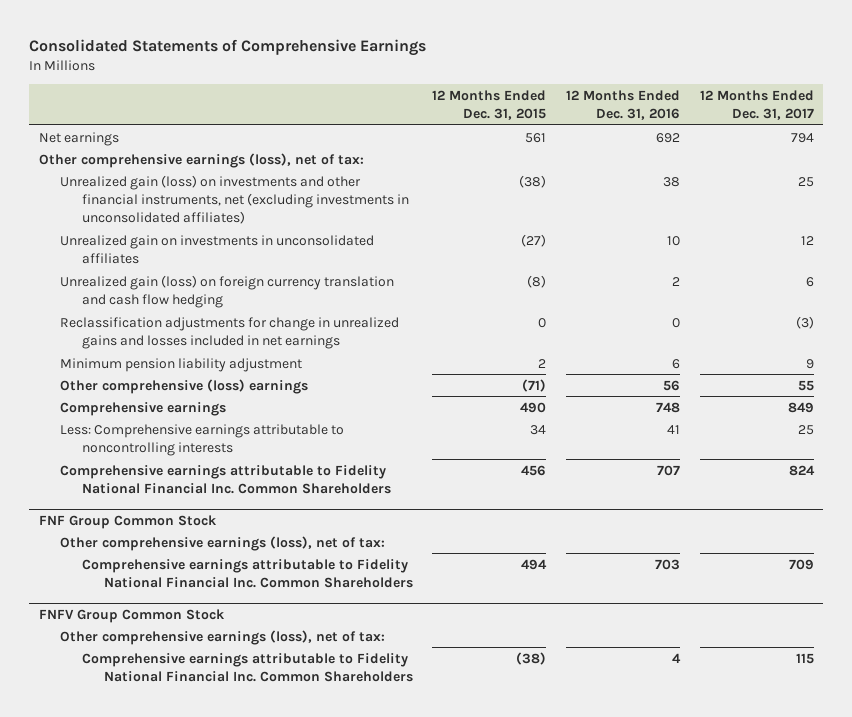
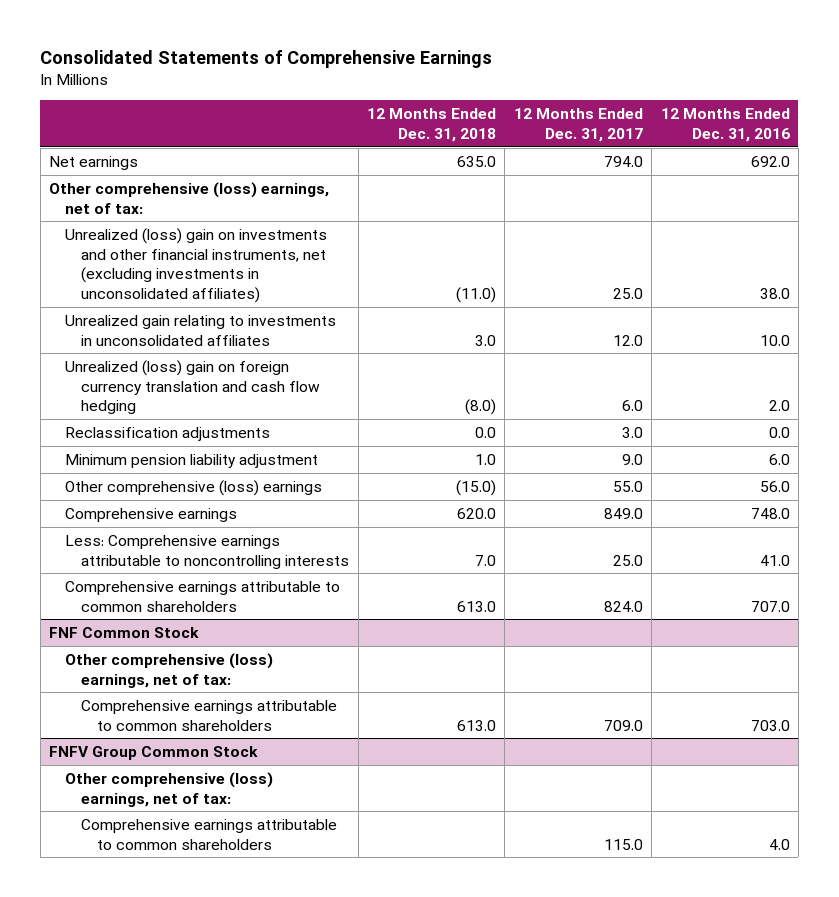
- | 12 Months Ended Dec. 31, 2015 | 12 Months Ended Dec. 31, 2016 | 12 Months Ended Dec. 31, 2017
+ | 12 Months Ended Dec. 31, 2018 | 12 Months Ended Dec. 31, 2017 | 12 Months Ended Dec. 31, 2016
- Net earnings | 561 | 692 | 794
- Other comprehensive earnings (loss), net of tax:
- Unrealized gain (loss) on investments and other financial instruments, net (excluding investments in unconsolidated affiliates) | (38) | 38 | 25
- Unrealized gain on investments in unconsolidated affiliates | (27) | 10 | 12
- Unrealized gain (loss) on foreign currency translation and cash flow hedging | (8) | 2 | 6
- Reclassification adjustments for change in unrealized gains and losses included in net earnings | 0 | 0 | (3)
- Minimum pension liability adjustment | 2 | 6 | 9
- Other comprehensive (loss) earnings | (71) | 56 | 55
- Comprehensive earnings | 490 | 748 | 849
- Less: Comprehensive earnings attributable to noncontrolling interests | 34 | 41 | 25
- Comprehensive earnings attributable to Fidelity National Financial Inc. Common Shareholders | 456 | 707 | 824
- FNF Group Common Stock
- Other comprehensive earnings (loss), net of tax:
- Comprehensive earnings attributable to Fidelity National Financial Inc. Common Shareholders | 494 | 703 | 709
+ Net earnings | 635.0 | 794.0 | 692.0
+ Other comprehensive (loss) earnings, net of tax:
+ Unrealized (loss) gain on investments and other financial instruments, net (excluding investments in unconsolidated affiliates) | (11.0) | 25.0 | 38.0
+ Unrealized gain relating to investments in unconsolidated affiliates | 3.0 | 12.0 | 10.0
+ Unrealized (loss) gain on foreign currency translation and cash flow hedging | (8.0) | 6.0 | 2.0
+ Reclassification adjustments | 0.0 | 3.0 | 0.0
+ Minimum pension liability adjustment | 1.0 | 9.0 | 6.0
+ Other comprehensive (loss) earnings | (15.0) | 55.0 | 56.0
+ Comprehensive earnings | 620.0 | 849.0 | 748.0
+ Less: Comprehensive earnings attributable to noncontrolling interests | 7.0 | 25.0 | 41.0
+ Comprehensive earnings attributable to common shareholders | 613.0 | 824.0 | 707.0
+ FNF Common Stock
+ Other comprehensive (loss) earnings, net of tax:
+ Comprehensive earnings attributable to common shareholders | 613.0 | 709.0 | 703.0
@ FNFV Group Common Stock
- Other comprehensive earnings (loss), net of tax:
- Comprehensive earnings attributable to Fidelity National Financial Inc. Common Shareholders | (38) | 4 | 115
+ Other comprehensive (loss) earnings, net of tax:
+ Comprehensive earnings attributable to common shareholders | | 115.0 | 4.0

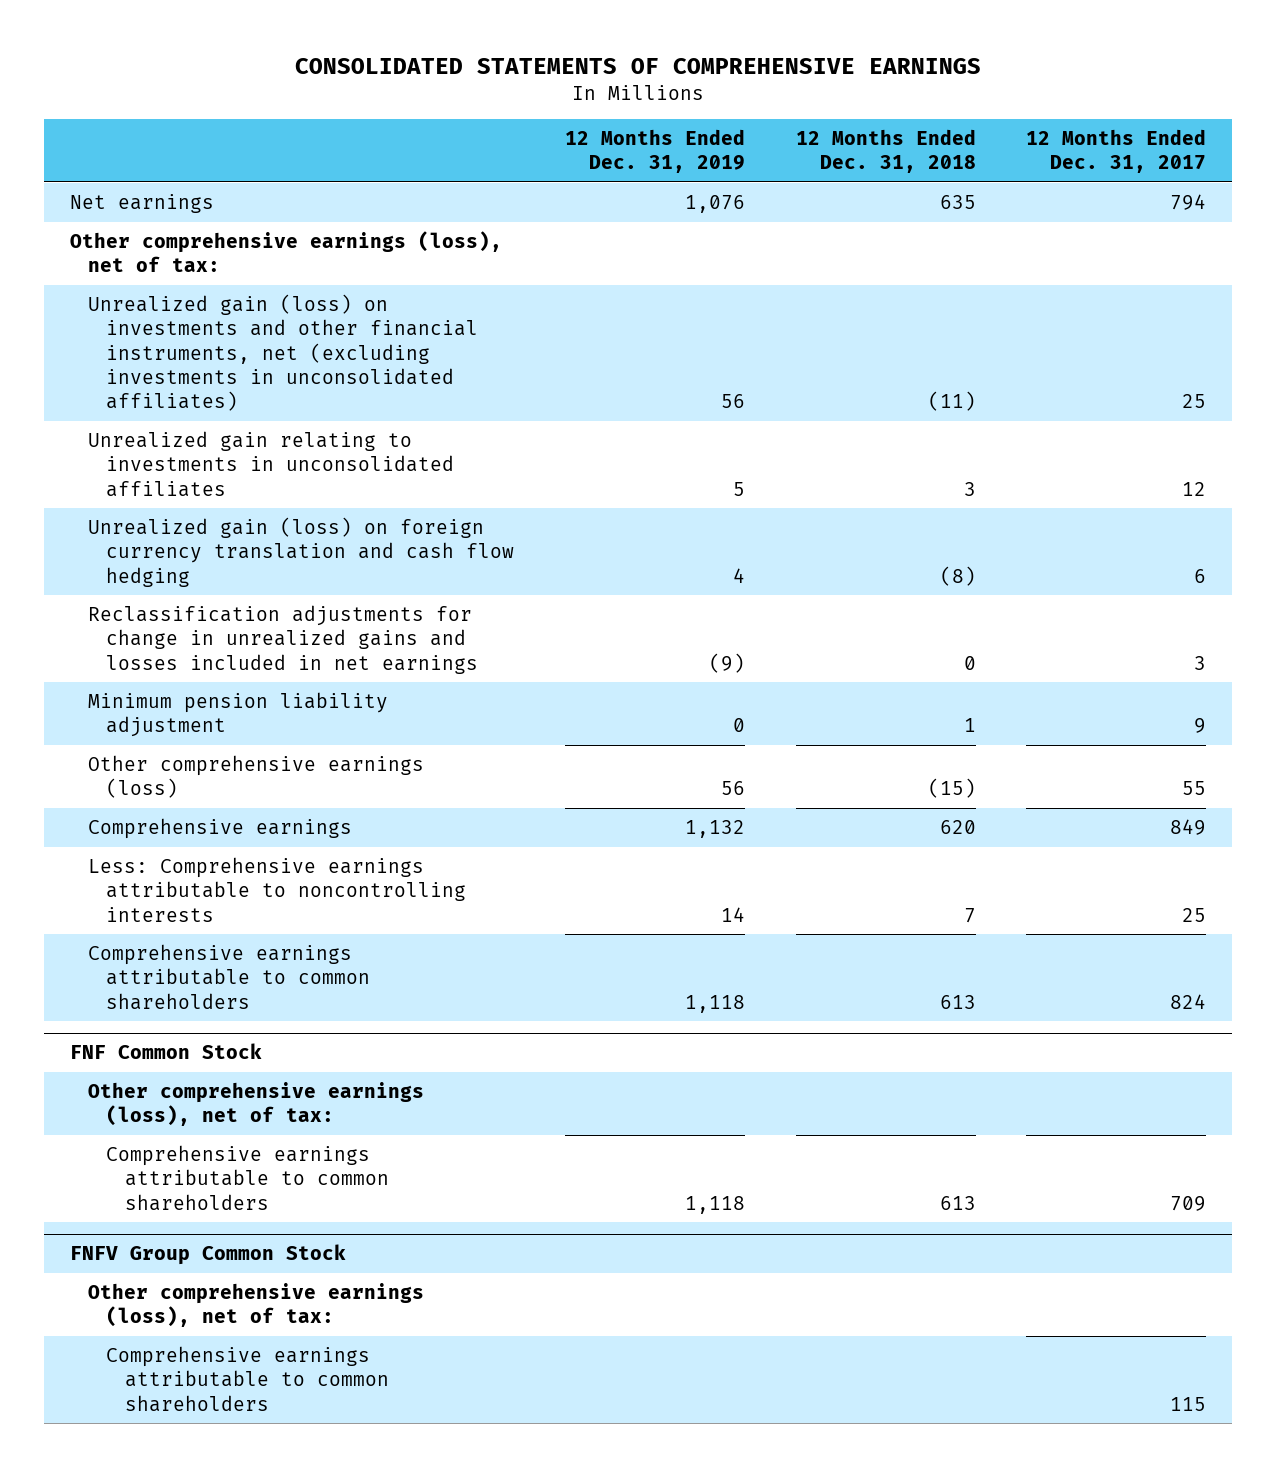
- Consolidated Statements of Comprehensive Earnings
+ CONSOLIDATED STATEMENTS OF COMPREHENSIVE EARNINGS
- | 12 Months Ended Dec. 31, 2018 | 12 Months Ended Dec. 31, 2017 | 12 Months Ended Dec. 31, 2016
+ | 12 Months Ended Dec. 31, 2019 | 12 Months Ended Dec. 31, 2018 | 12 Months Ended Dec. 31, 2017
- Net earnings | 635.0 | 794.0 | 692.0
- Other comprehensive (loss) earnings, net of tax:
- Unrealized (loss) gain on investments and other financial instruments, net (excluding investments in unconsolidated affiliates) | (11.0) | 25.0 | 38.0
- Unrealized gain relating to investments in unconsolidated affiliates | 3.0 | 12.0 | 10.0
- Unrealized (loss) gain on foreign currency translation and cash flow hedging | (8.0) | 6.0 | 2.0
- Reclassification adjustments | 0.0 | 3.0 | 0.0
- Minimum pension liability adjustment | 1.0 | 9.0 | 6.0
- Other comprehensive (loss) earnings | (15.0) | 55.0 | 56.0
- Comprehensive earnings | 620.0 | 849.0 | 748.0
- Less: Comprehensive earnings attributable to noncontrolling interests | 7.0 | 25.0 | 41.0
- Comprehensive earnings attributable to common shareholders | 613.0 | 824.0 | 707.0
+ Net earnings | 1,076 | 635 | 794
+ Other comprehensive earnings (loss), net of tax:
+ Unrealized gain (loss) on investments and other financial instruments, net (excluding investments in unconsolidated affiliates) | 56 | (11) | 25
+ Unrealized gain relating to investments in unconsolidated affiliates | 5 | 3 | 12
+ Unrealized gain (loss) on foreign currency translation and cash flow hedging | 4 | (8) | 6
+ Reclassification adjustments for change in unrealized gains and losses included in net earnings | (9) | 0 | 3
+ Minimum pension liability adjustment | 0 | 1 | 9
+ Other comprehensive earnings (loss) | 56 | (15) | 55
+ Comprehensive earnings | 1,132 | 620 | 849
+ Less: Comprehensive earnings attributable to noncontrolling interests | 14 | 7 | 25
+ Comprehensive earnings attributable to common shareholders | 1,118 | 613 | 824
@ FNF Common Stock
- Other comprehensive (loss) earnings, net of tax:
- Comprehensive earnings attributable to common shareholders | 613.0 | 709.0 | 703.0
+ Other comprehensive earnings (loss), net of tax:
+ Comprehensive earnings attributable to common shareholders | 1,118 | 613 | 709
@ FNFV Group Common Stock
- Other comprehensive (loss) earnings, net of tax:
- Comprehensive earnings attributable to common shareholders | | 115.0 | 4.0
+ Other comprehensive earnings (loss), net of tax:
+ Comprehensive earnings attributable to common shareholders | | | 115

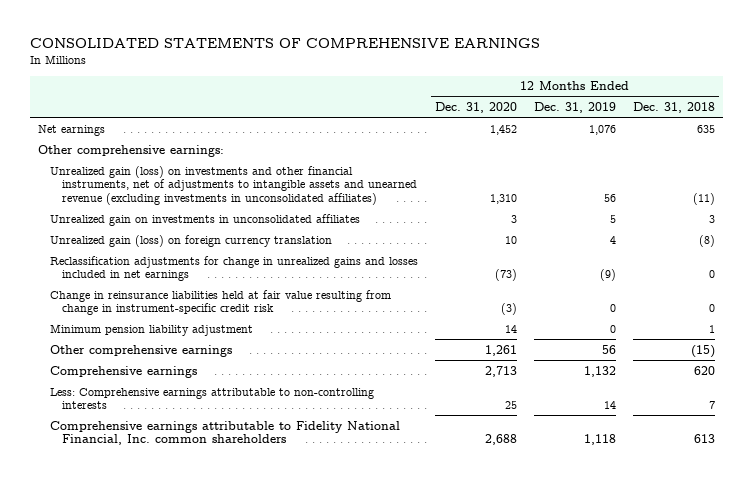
- | 12 Months Ended Dec. 31, 2019 | 12 Months Ended Dec. 31, 2018 | 12 Months Ended Dec. 31, 2017
+ | 12 Months Ended Dec. 31, 2020 | 12 Months Ended Dec. 31, 2019 | 12 Months Ended Dec. 31, 2018
- Other comprehensive earnings (loss), net of tax:
- Unrealized gain (loss) on investments and other financial instruments, net (excluding investments in unconsolidated affiliates) | 56 | (11) | 25
- Unrealized gain relating to investments in unconsolidated affiliates | 5 | 3 | 12
- Unrealized gain (loss) on foreign currency translation and cash flow hedging | 4 | (8) | 6
+ Other comprehensive earnings:
+ Unrealized gain (loss) on investments and other financial instruments, net of adjustments to intangible assets and unearned revenue (excluding investments in unconsolidated affiliates) | 1,310 | 56 | (11)
+ Unrealized gain on investments in unconsolidated affiliates | 3 | 5 | 3
+ Unrealized gain (loss) on foreign currency translation | 10 | 4 | (8)
+ Change in reinsurance liabilities held at fair value resulting from change in instrument-specific credit risk | (3) | 0 | 0
- Other comprehensive earnings (loss) | 56 | (15) | 55
+ Other comprehensive earnings | 1,261 | 56 | (15)
- Less: Comprehensive earnings attributable to noncontrolling interests | 14 | 7 | 25
- Comprehensive earnings attributable to common shareholders | 1,118 | 613 | 824
- FNF Common Stock
- Other comprehensive earnings (loss), net of tax:
- Comprehensive earnings attributable to common shareholders | 1,118 | 613 | 709
- FNFV Group Common Stock
- Other comprehensive earnings (loss), net of tax:
- Comprehensive earnings attributable to common shareholders | | | 115
+ Less: Comprehensive earnings attributable to non-controlling interests | 25 | 14 | 7
+ Comprehensive earnings attributable to Fidelity National Financial, Inc. common shareholders | 2,688 | 1,118 | 613

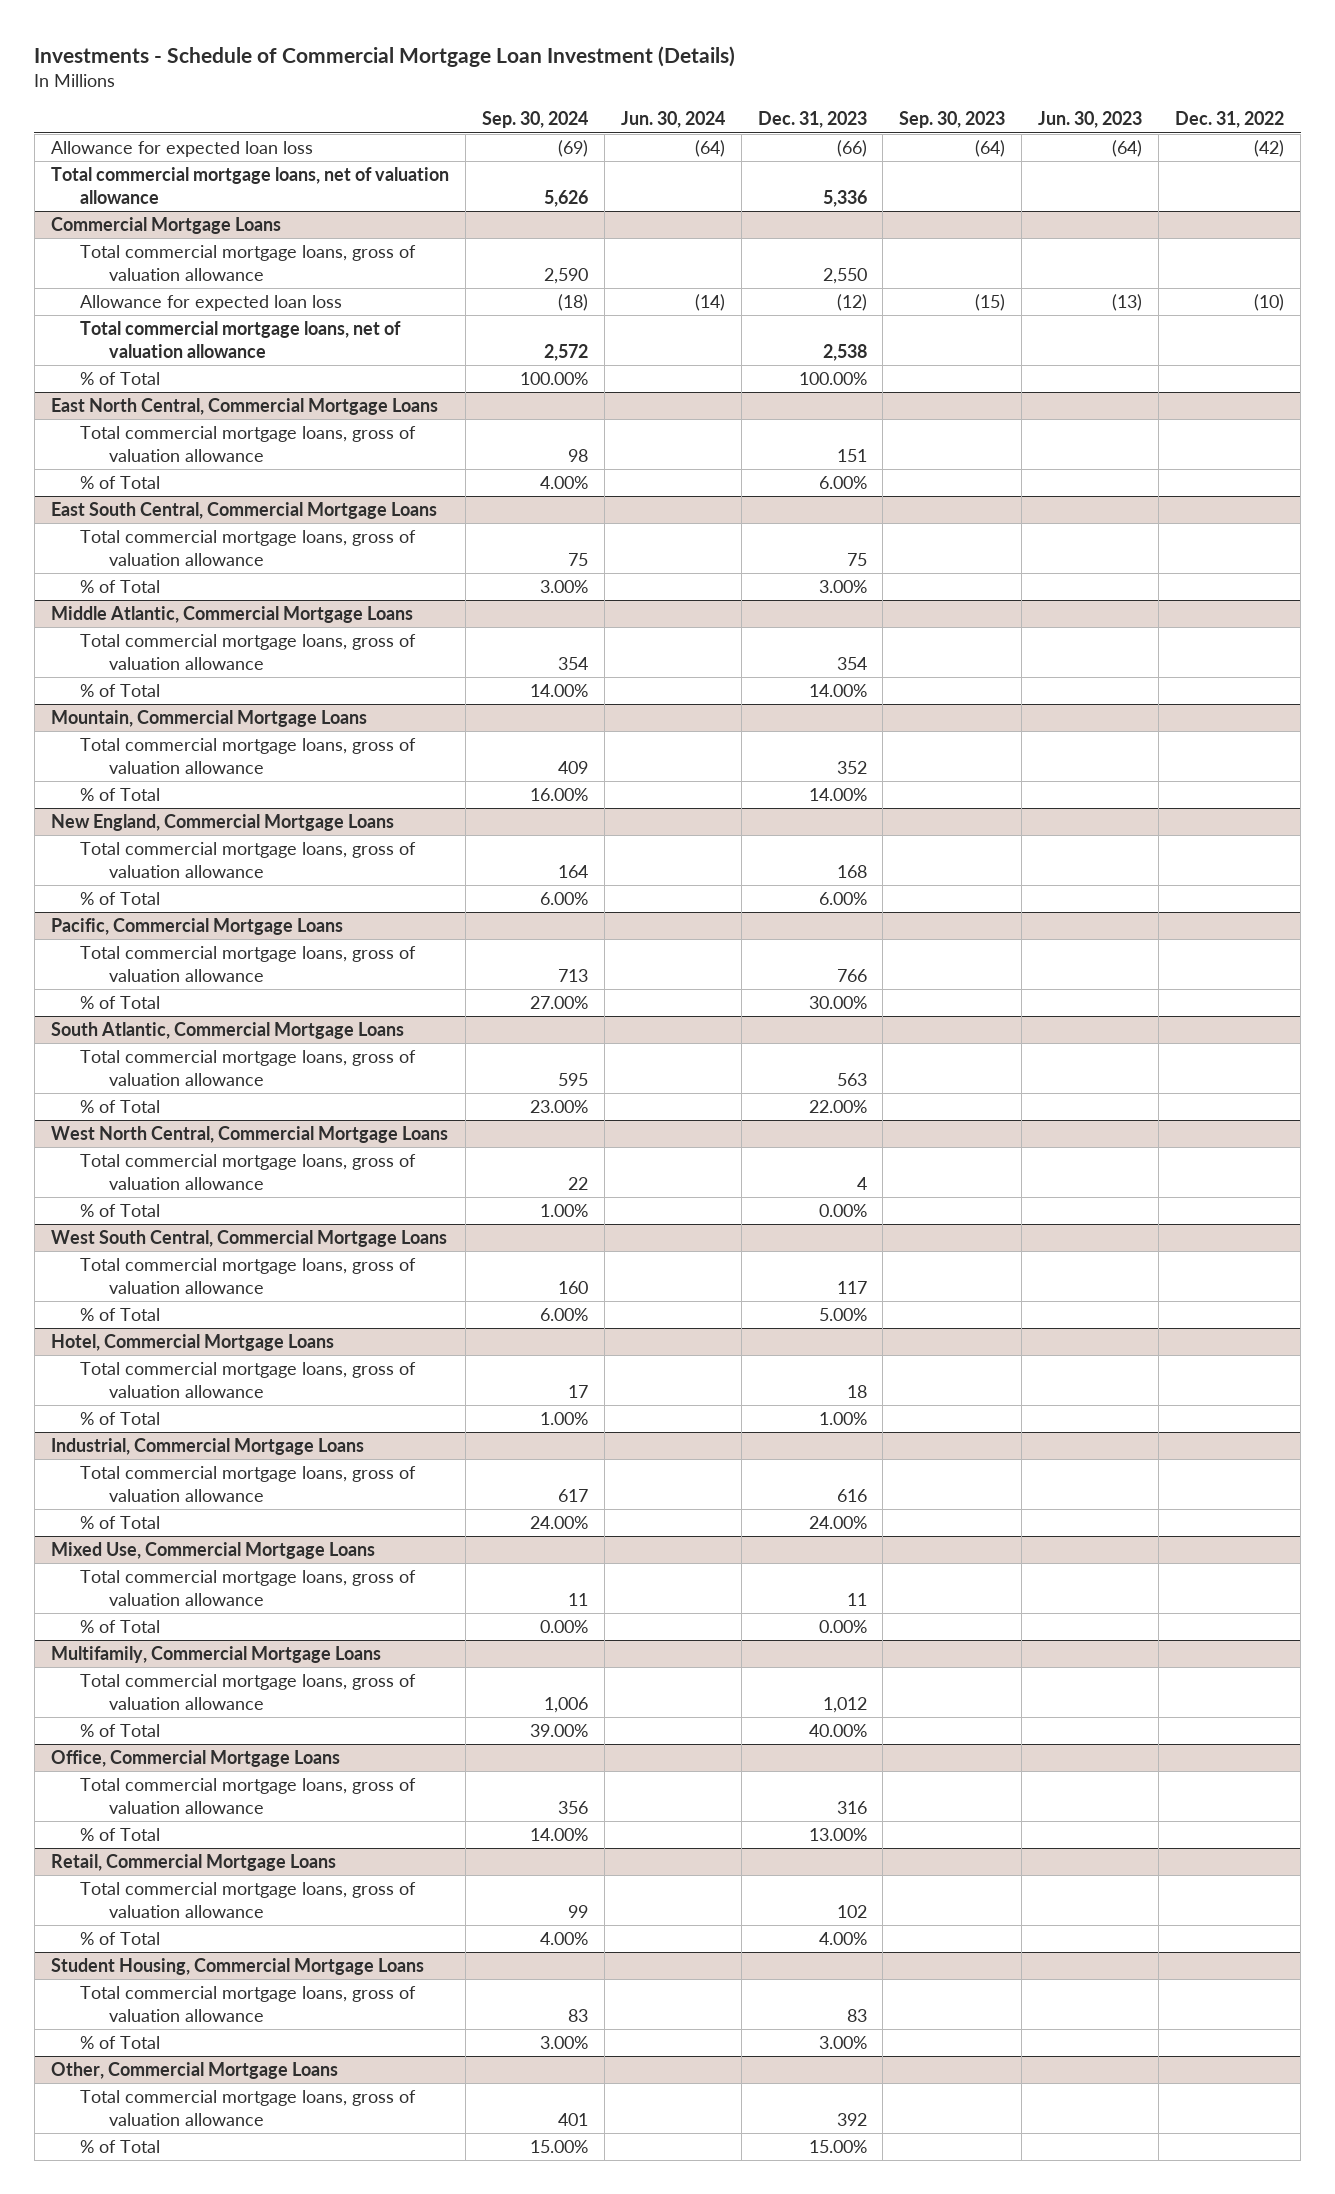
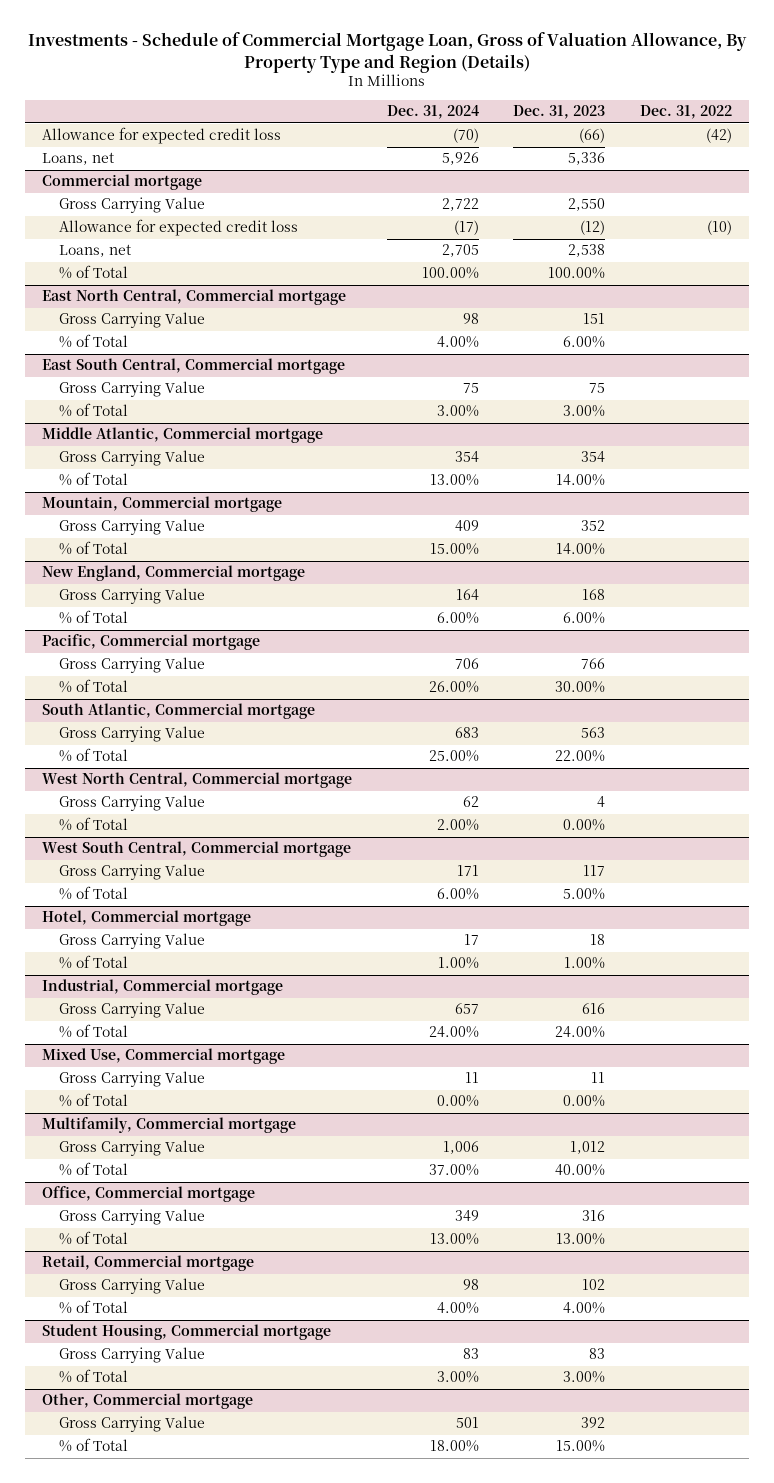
- Investments - Schedule of Commercial Mortgage Loan Investment (Details)
+ Investments - Schedule of Commercial Mortgage Loan, Gross of Valuation Allowance, By Property Type and Region (Details)
- | Sep. 30, 2024 | Jun. 30, 2024 | Dec. 31, 2023 | Sep. 30, 2023 | Jun. 30, 2023 | Dec. 31, 2022
+ | Dec. 31, 2024 | Dec. 31, 2023 | Dec. 31, 2022
- Allowance for expected loan loss | (69) | (64) | (66) | (64) | (64) | (42)
- Total commercial mortgage loans, net of valuation allowance | 5,626 | | 5,336 | | |
- Commercial Mortgage Loans
- Total commercial mortgage loans, gross of valuation allowance | 2,590 | | 2,550 | | |
- Allowance for expected loan loss | (18) | (14) | (12) | (15) | (13) | (10)
- Total commercial mortgage loans, net of valuation allowance | 2,572 | | 2,538 | | |
+ Allowance for expected credit loss | (70) | (66) | (42)
+ Loans, net | 5,926 | 5,336 |
+ Commercial mortgage
+ Gross Carrying Value | 2,722 | 2,550 |
+ Allowance for expected credit loss | (17) | (12) | (10)
+ Loans, net | 2,705 | 2,538 |
- East North Central, Commercial Mortgage Loans
- Total commercial mortgage loans, gross of valuation allowance | 98 | | 151 | | |
+ East North Central, Commercial mortgage
+ Gross Carrying Value | 98 | 151 |
- East South Central, Commercial Mortgage Loans
- Total commercial mortgage loans, gross of valuation allowance | 75 | | 75 | | |
+ East South Central, Commercial mortgage
+ Gross Carrying Value | 75 | 75 |
- Middle Atlantic, Commercial Mortgage Loans
- Total commercial mortgage loans, gross of valuation allowance | 354 | | 354 | | |
+ Middle Atlantic, Commercial mortgage
+ Gross Carrying Value | 354 | 354 |
- Mountain, Commercial Mortgage Loans
- Total commercial mortgage loans, gross of valuation allowance | 409 | | 352 | | |
+ Mountain, Commercial mortgage
+ Gross Carrying Value | 409 | 352 |
- New England, Commercial Mortgage Loans
- Total commercial mortgage loans, gross of valuation allowance | 164 | | 168 | | |
+ New England, Commercial mortgage
+ Gross Carrying Value | 164 | 168 |
- Pacific, Commercial Mortgage Loans
- Total commercial mortgage loans, gross of valuation allowance | 713 | | 766 | | |
+ Pacific, Commercial mortgage
+ Gross Carrying Value | 706 | 766 |
- South Atlantic, Commercial Mortgage Loans
- Total commercial mortgage loans, gross of valuation allowance | 595 | | 563 | | |
+ South Atlantic, Commercial mortgage
+ Gross Carrying Value | 683 | 563 |
- West North Central, Commercial Mortgage Loans
- Total commercial mortgage loans, gross of valuation allowance | 22 | | 4 | | |
+ West North Central, Commercial mortgage
+ Gross Carrying Value | 62 | 4 |
- West South Central, Commercial Mortgage Loans
- Total commercial mortgage loans, gross of valuation allowance | 160 | | 117 | | |
+ West South Central, Commercial mortgage
+ Gross Carrying Value | 171 | 117 |
- Hotel, Commercial Mortgage Loans
- Total commercial mortgage loans, gross of valuation allowance | 17 | | 18 | | |
+ Hotel, Commercial mortgage
+ Gross Carrying Value | 17 | 18 |
- Industrial, Commercial Mortgage Loans
- Total commercial mortgage loans, gross of valuation allowance | 617 | | 616 | | |
+ Industrial, Commercial mortgage
+ Gross Carrying Value | 657 | 616 |
- Mixed Use, Commercial Mortgage Loans
- Total commercial mortgage loans, gross of valuation allowance | 11 | | 11 | | |
+ Mixed Use, Commercial mortgage
+ Gross Carrying Value | 11 | 11 |
- Multifamily, Commercial Mortgage Loans
- Total commercial mortgage loans, gross of valuation allowance | 1,006 | | 1,012 | | |
+ Multifamily, Commercial mortgage
+ Gross Carrying Value | 1,006 | 1,012 |
- Office, Commercial Mortgage Loans
- Total commercial mortgage loans, gross of valuation allowance | 356 | | 316 | | |
+ Office, Commercial mortgage
+ Gross Carrying Value | 349 | 316 |
- Retail, Commercial Mortgage Loans
- Total commercial mortgage loans, gross of valuation allowance | 99 | | 102 | | |
+ Retail, Commercial mortgage
+ Gross Carrying Value | 98 | 102 |
- Student Housing, Commercial Mortgage Loans
- Total commercial mortgage loans, gross of valuation allowance | 83 | | 83 | | |
+ Student Housing, Commercial mortgage
+ Gross Carrying Value | 83 | 83 |
- Other, Commercial Mortgage Loans
- Total commercial mortgage loans, gross of valuation allowance | 401 | | 392 | | |
+ Other, Commercial mortgage
+ Gross Carrying Value | 501 | 392 |

